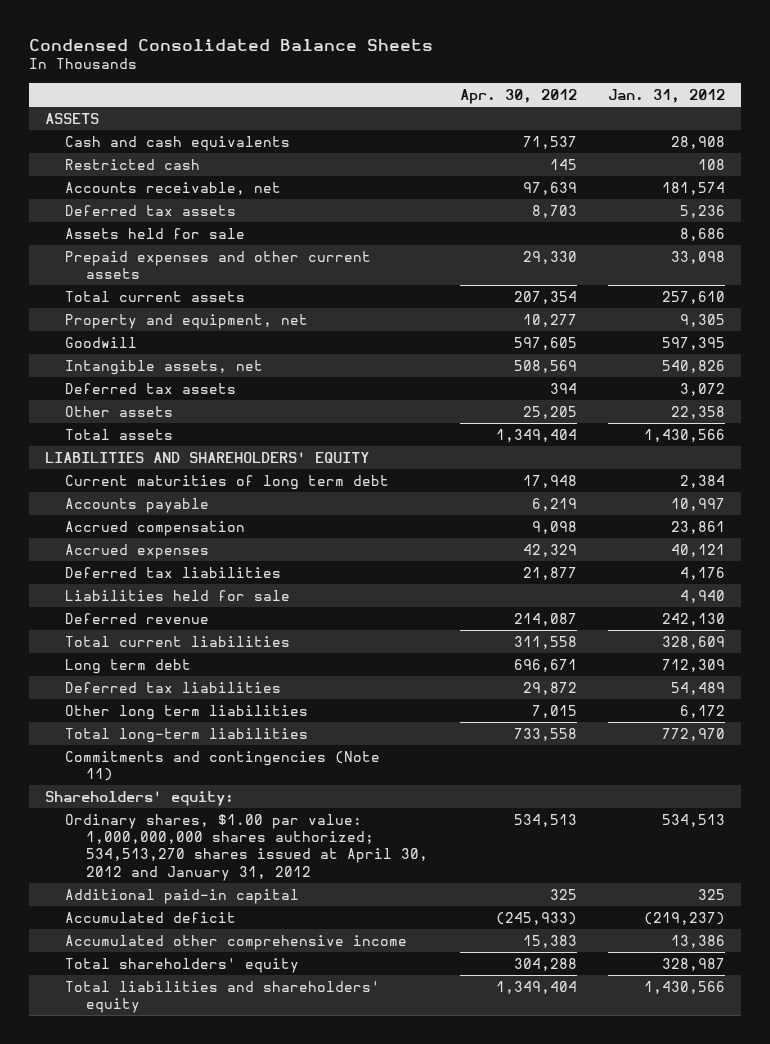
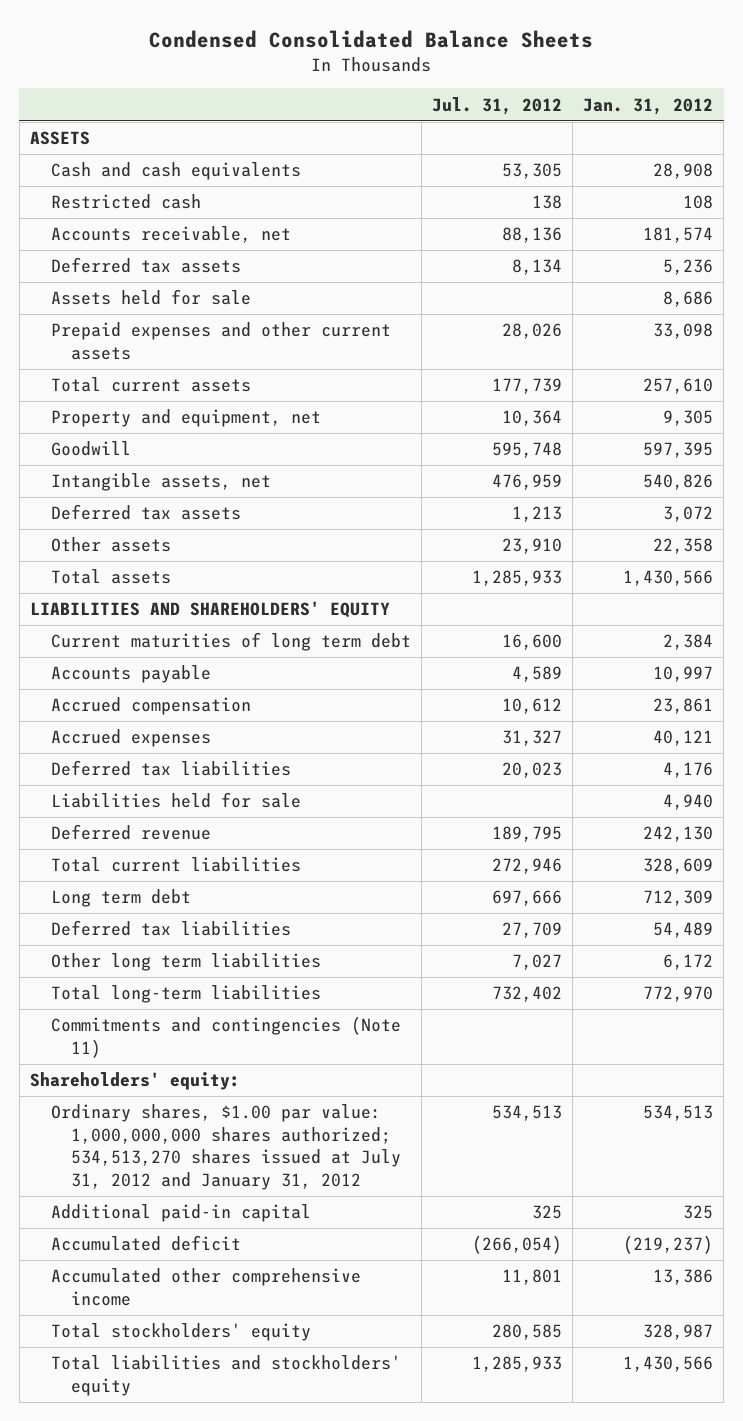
- | Apr. 30, 2012 | Jan. 31, 2012
+ | Jul. 31, 2012 | Jan. 31, 2012
- Ordinary shares, $1.00 par value: 1,000,000,000 shares authorized; 534,513,270 shares issued at April 30, 2012 and January 31, 2012 | 534,513 | 534,513
+ Ordinary shares, $1.00 par value: 1,000,000,000 shares authorized; 534,513,270 shares issued at July 31, 2012 and January 31, 2012 | 534,513 | 534,513
- Total shareholders' equity | 304,288 | 328,987
- Total liabilities and shareholders' equity | 1,349,404 | 1,430,566
+ Total stockholders' equity | 280,585 | 328,987
+ Total liabilities and stockholders' equity | 1,285,933 | 1,430,566

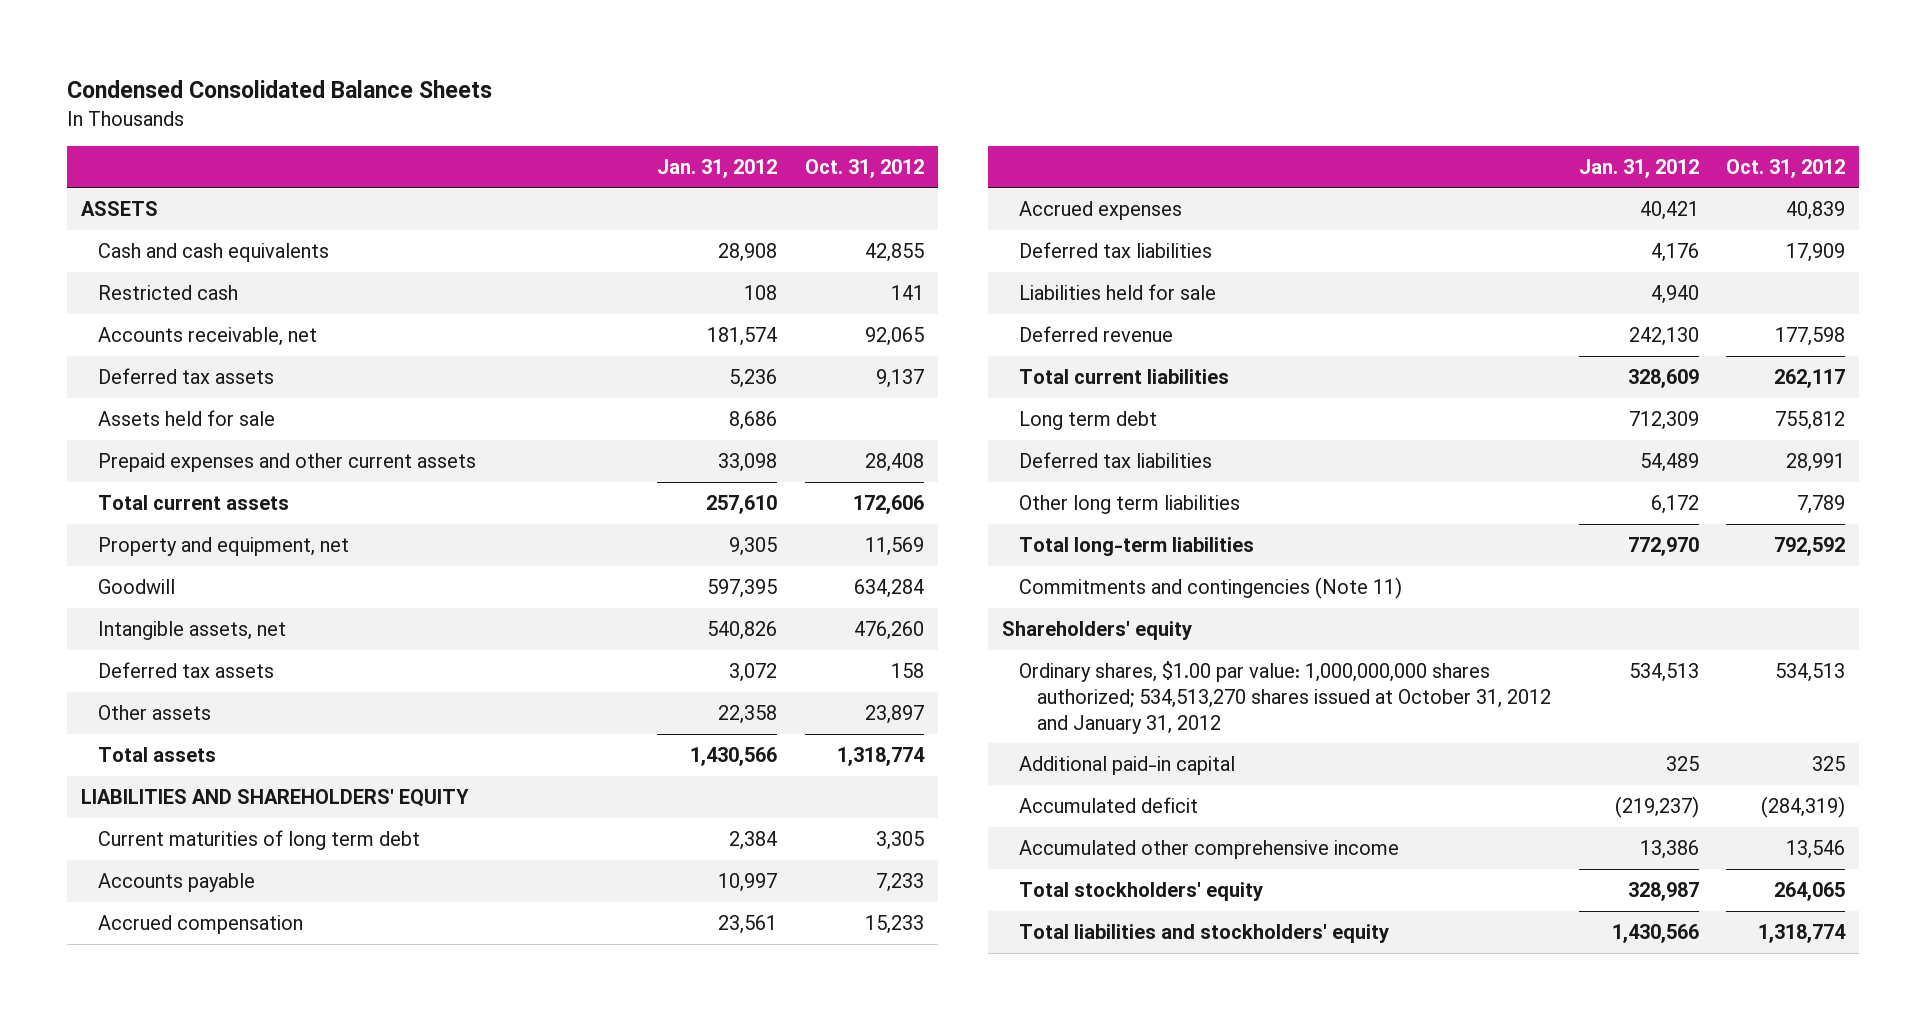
- | Jul. 31, 2012 | Jan. 31, 2012
+ | Jan. 31, 2012 | Oct. 31, 2012
- Accrued compensation | 10,612 | 23,861
- Accrued expenses | 31,327 | 40,121
+ Accrued compensation | 23,561 | 15,233
+ Accrued expenses | 40,421 | 40,839
- Shareholders' equity:
- Ordinary shares, $1.00 par value: 1,000,000,000 shares authorized; 534,513,270 shares issued at July 31, 2012 and January 31, 2012 | 534,513 | 534,513
+ Shareholders' equity
+ Ordinary shares, $1.00 par value: 1,000,000,000 shares authorized; 534,513,270 shares issued at October 31, 2012 and January 31, 2012 | 534,513 | 534,513

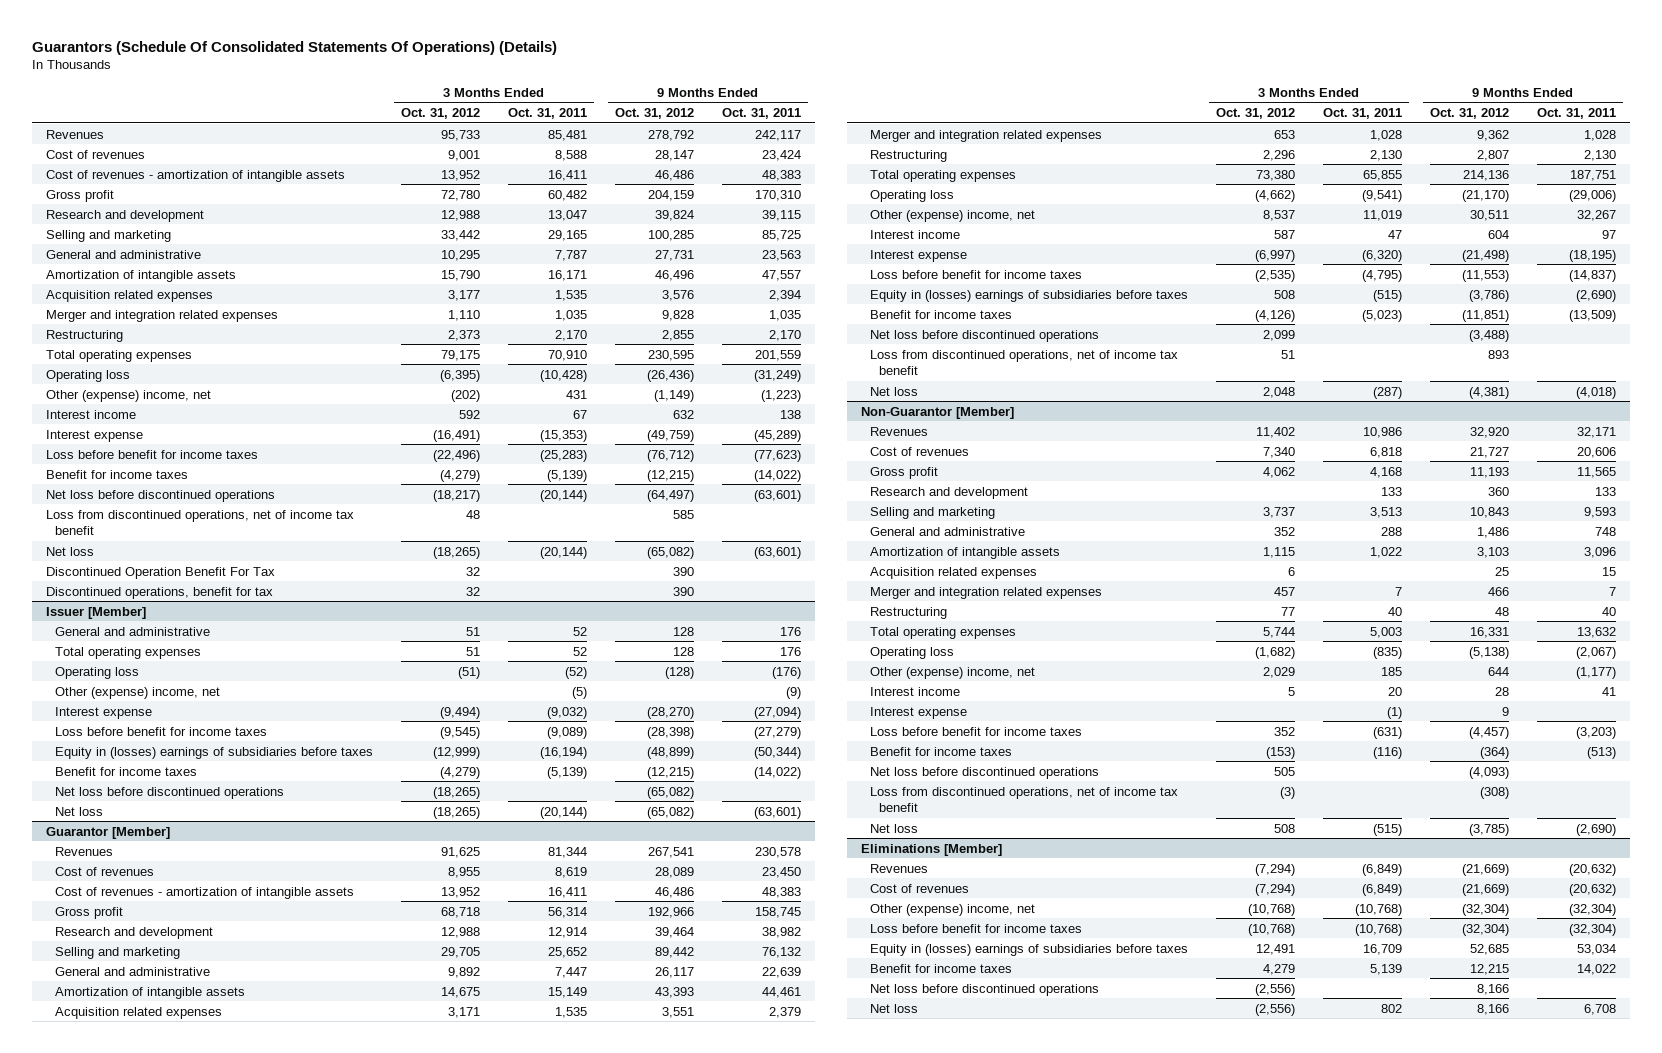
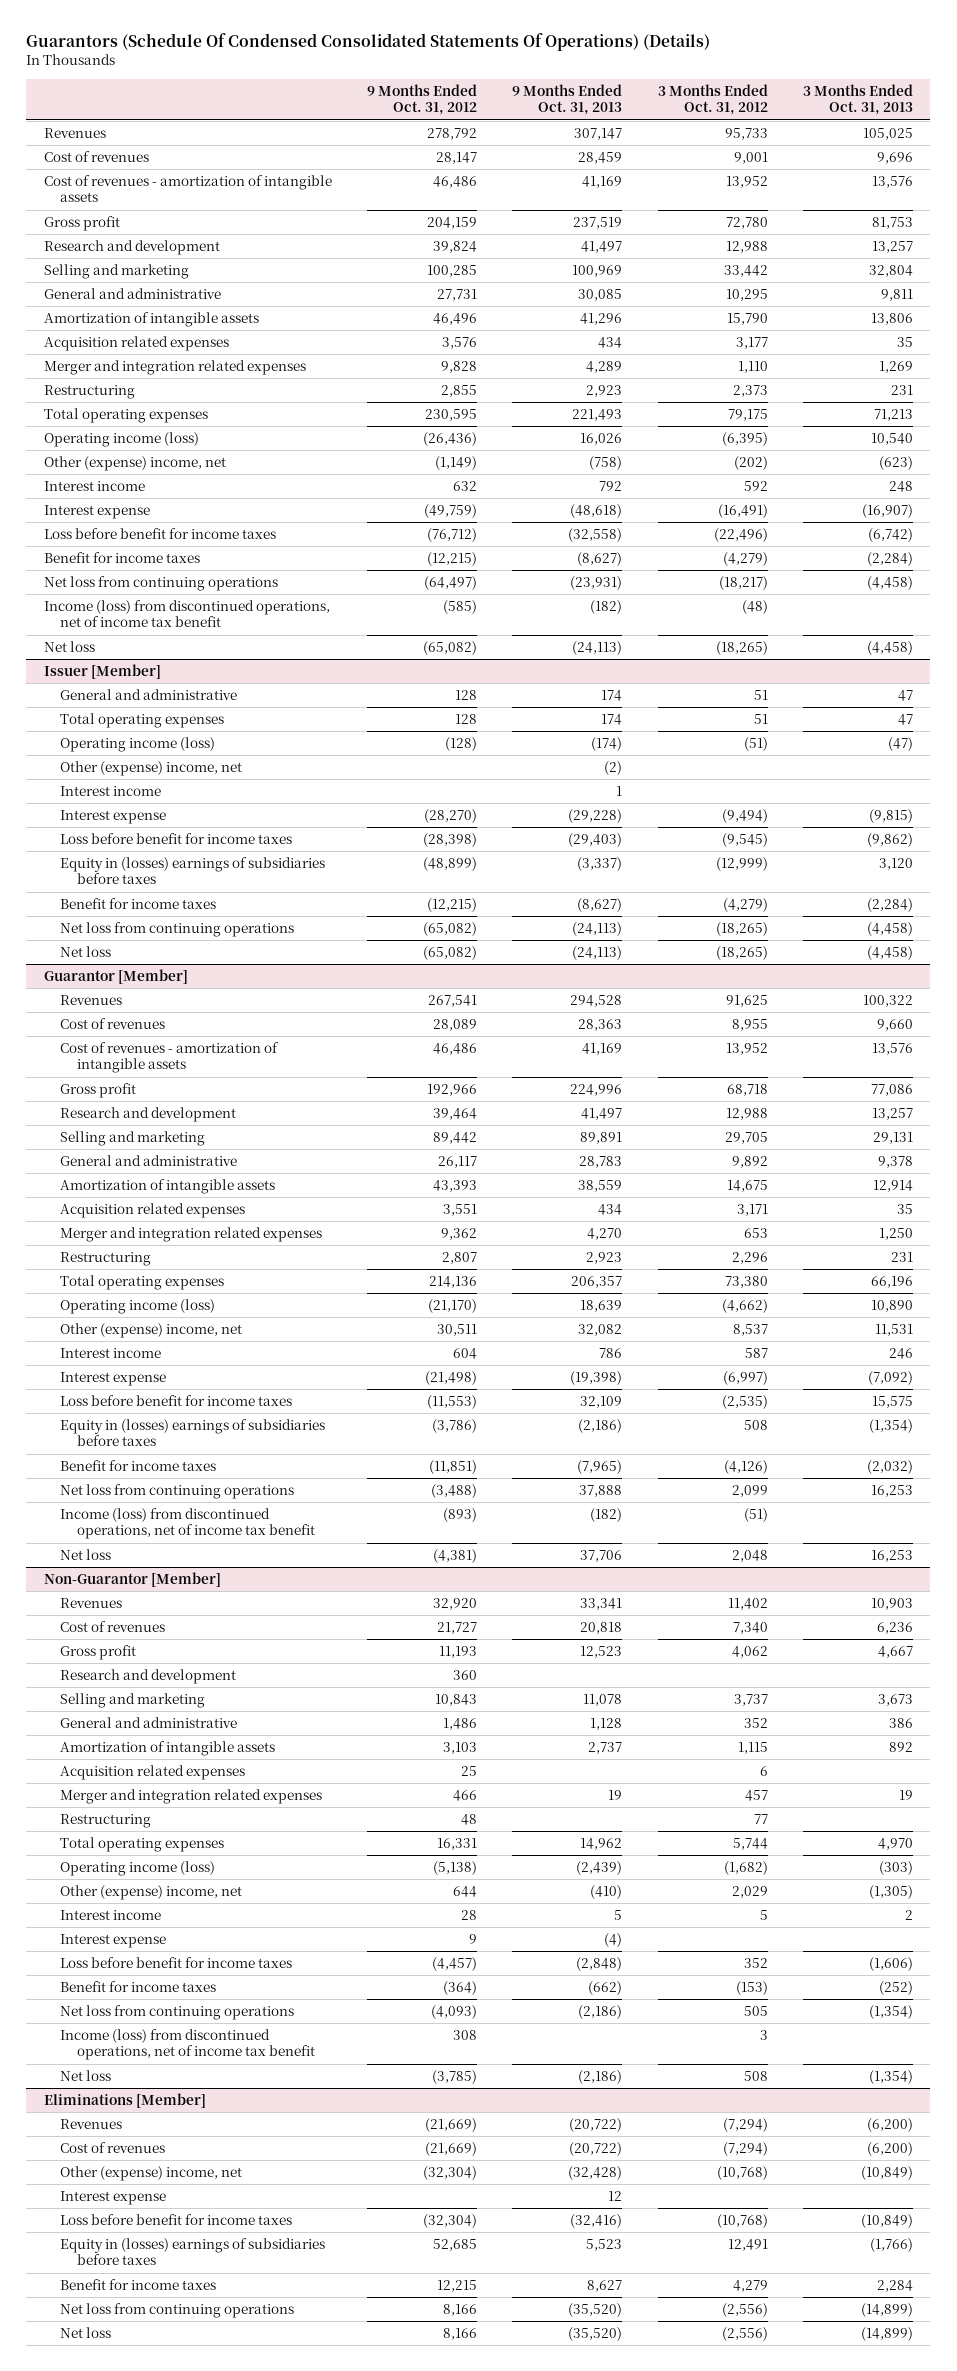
- Guarantors (Schedule Of Consolidated Statements Of Operations) (Details)
+ Guarantors (Schedule Of Condensed Consolidated Statements Of Operations) (Details)
- | 3 Months Ended Oct. 31, 2012 | 3 Months Ended Oct. 31, 2011 | 9 Months Ended Oct. 31, 2012 | 9 Months Ended Oct. 31, 2011
+ | 9 Months Ended Oct. 31, 2012 | 9 Months Ended Oct. 31, 2013 | 3 Months Ended Oct. 31, 2012 | 3 Months Ended Oct. 31, 2013
- Operating loss | (6,395) | (10,428) | (26,436) | (31,249)
+ Operating income (loss) | (26,436) | 16,026 | (6,395) | 10,540
- Net loss before discontinued operations | (18,217) | (20,144) | (64,497) | (63,601)
- Loss from discontinued operations, net of income tax benefit | 48 | | 585 |
+ Net loss from continuing operations | (64,497) | (23,931) | (18,217) | (4,458)
+ Income (loss) from discontinued operations, net of income tax benefit | (585) | (182) | (48) |
- Discontinued Operation Benefit For Tax | 32 | | 390 |
- Discontinued operations, benefit for tax | 32 | | 390 |
@ Issuer [Member]
- Operating loss | (51) | (52) | (128) | (176)
+ Operating income (loss) | (128) | (174) | (51) | (47)
+ Interest income | | 1 | |
- Net loss before discontinued operations | (18,265) | | (65,082) |
+ Net loss from continuing operations | (65,082) | (24,113) | (18,265) | (4,458)
@ Guarantor [Member]
- Operating loss | (4,662) | (9,541) | (21,170) | (29,006)
+ Operating income (loss) | (21,170) | 18,639 | (4,662) | 10,890
- Net loss before discontinued operations | 2,099 | | (3,488) |
- Loss from discontinued operations, net of income tax benefit | 51 | | 893 |
+ Net loss from continuing operations | (3,488) | 37,888 | 2,099 | 16,253
+ Income (loss) from discontinued operations, net of income tax benefit | (893) | (182) | (51) |
@ Non-Guarantor [Member]
- Operating loss | (1,682) | (835) | (5,138) | (2,067)
+ Operating income (loss) | (5,138) | (2,439) | (1,682) | (303)
- Net loss before discontinued operations | 505 | | (4,093) |
- Loss from discontinued operations, net of income tax benefit | (3) | | (308) |
+ Net loss from continuing operations | (4,093) | (2,186) | 505 | (1,354)
+ Income (loss) from discontinued operations, net of income tax benefit | 308 | | 3 |
@ Eliminations [Member]
+ Interest expense | | 12 | |
- Net loss before discontinued operations | (2,556) | | 8,166 |
+ Net loss from continuing operations | 8,166 | (35,520) | (2,556) | (14,899)

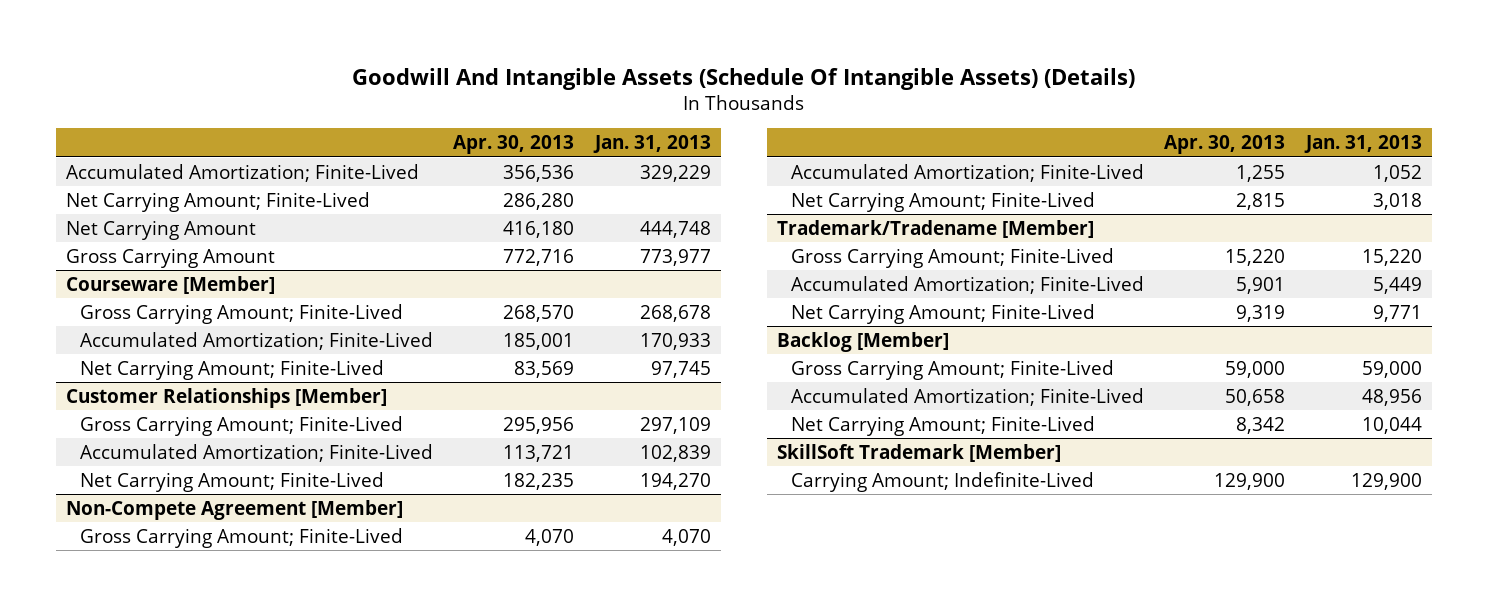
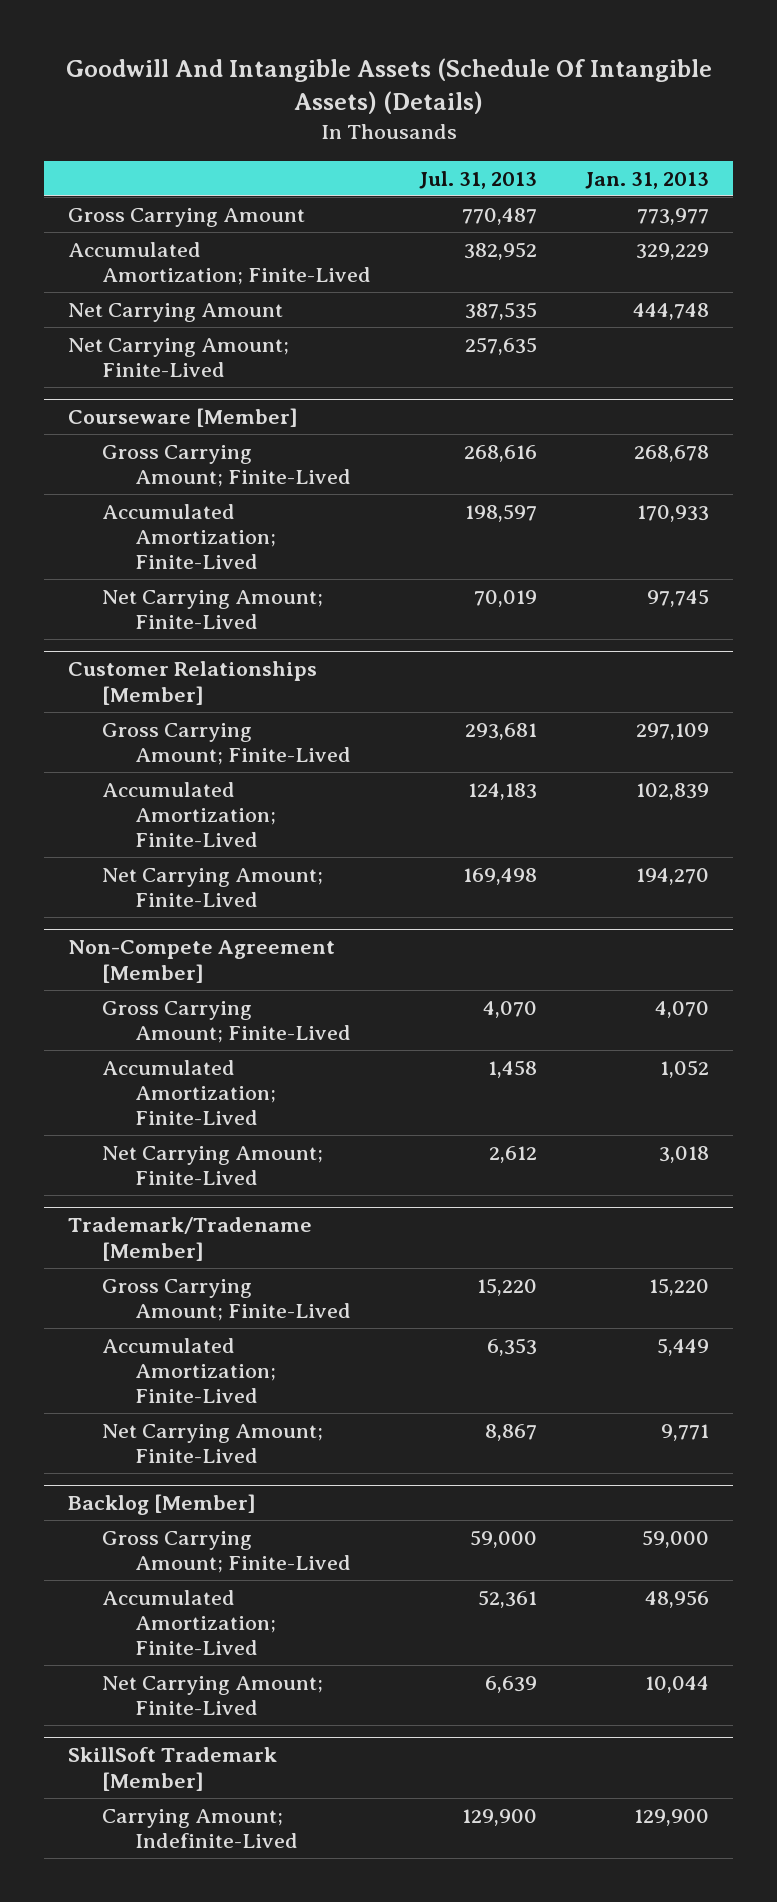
- | Apr. 30, 2013 | Jan. 31, 2013
+ | Jul. 31, 2013 | Jan. 31, 2013
moved up: Gross Carrying Amount | 770,487 | 773,977
moved down: Net Carrying Amount; Finite-Lived | 257,635 |

